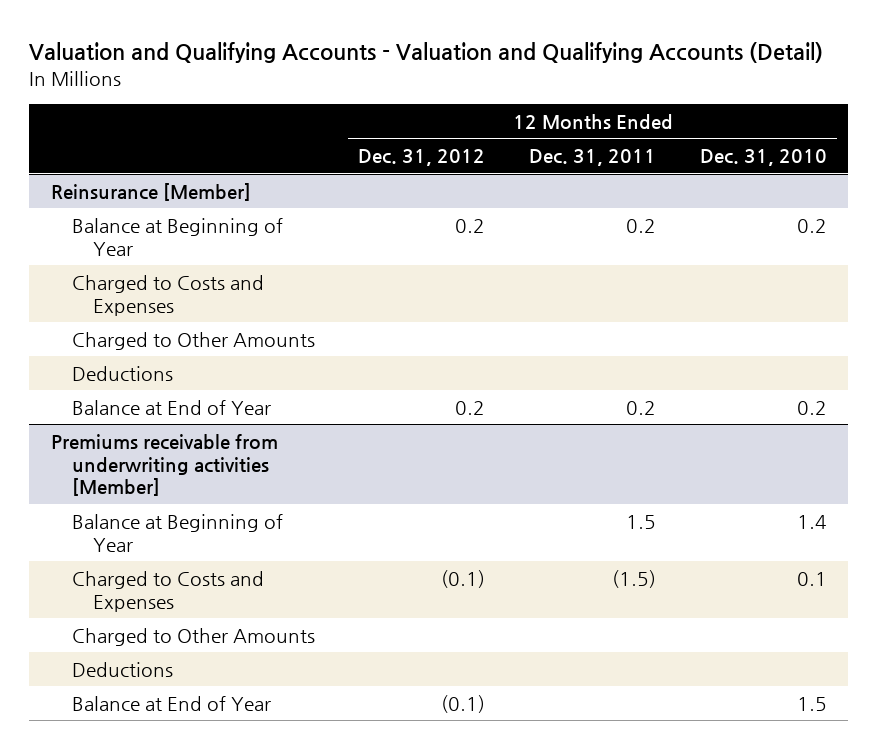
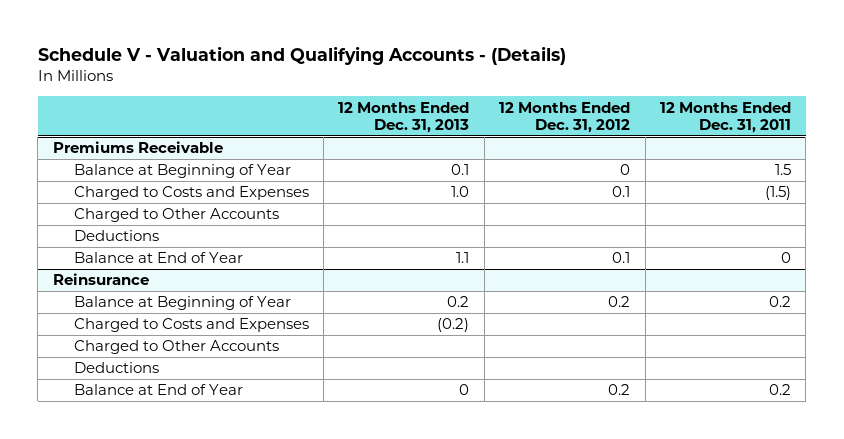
- Valuation and Qualifying Accounts - Valuation and Qualifying Accounts (Detail)
+ Schedule V - Valuation and Qualifying Accounts - (Details)
- | 12 Months Ended Dec. 31, 2012 | 12 Months Ended Dec. 31, 2011 | 12 Months Ended Dec. 31, 2010
+ | 12 Months Ended Dec. 31, 2013 | 12 Months Ended Dec. 31, 2012 | 12 Months Ended Dec. 31, 2011
- Reinsurance [Member]
+ Premiums Receivable
+ Balance at Beginning of Year | 0.1 | 0 | 1.5
+ Charged to Costs and Expenses | 1.0 | 0.1 | (1.5)
+ Charged to Other Accounts
+ Deductions
+ Balance at End of Year | 1.1 | 0.1 | 0
+ Reinsurance
- Charged to Other Amounts
+ Charged to Other Accounts
- Premiums receivable from underwriting activities [Member]
- Balance at Beginning of Year | | 1.5 | 1.4
- Charged to Costs and Expenses | (0.1) | (1.5) | 0.1
- Charged to Other Amounts
- Deductions
- Balance at End of Year | (0.1) | | 1.5

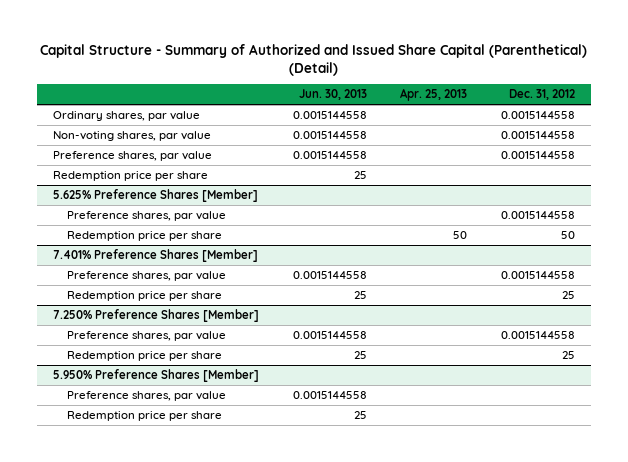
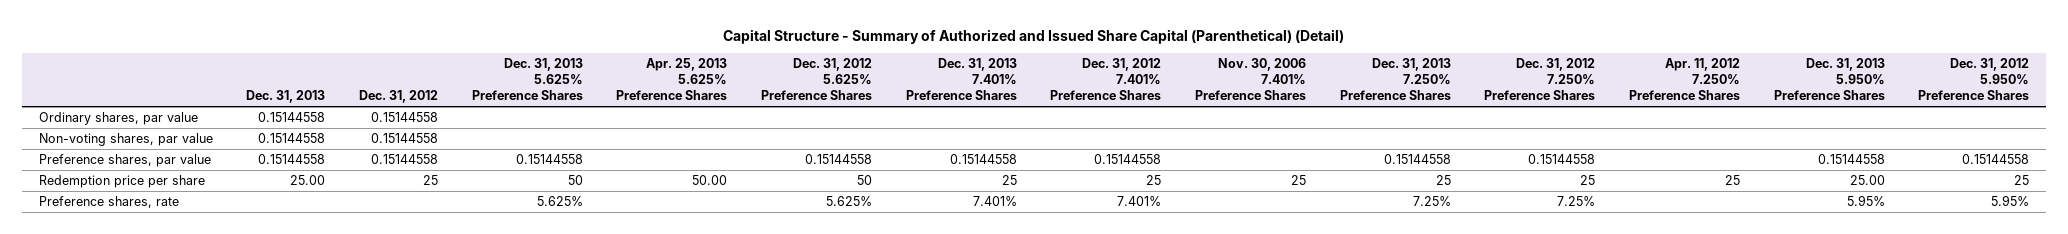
- | Jun. 30, 2013 | Apr. 25, 2013 | Dec. 31, 2012
+ | Dec. 31, 2013 | Dec. 31, 2012 | Dec. 31, 2013 5.625% Preference Shares | Apr. 25, 2013 5.625% Preference Shares | Dec. 31, 2012 5.625% Preference Shares | Dec. 31, 2013 7.401% Preference Shares | Dec. 31, 2012 7.401% Preference Shares | Nov. 30, 2006 7.401% Preference Shares | Dec. 31, 2013 7.250% Preference Shares | Dec. 31, 2012 7.250% Preference Shares | Apr. 11, 2012 7.250% Preference Shares | Dec. 31, 2013 5.950% Preference Shares | Dec. 31, 2012 5.950% Preference Shares
- Ordinary shares, par value | 0.0015144558 | | 0.0015144558
- Non-voting shares, par value | 0.0015144558 | | 0.0015144558
- Preference shares, par value | 0.0015144558 | | 0.0015144558
- Redemption price per share | 25 | |
- 5.625% Preference Shares [Member]
- Preference shares, par value | | | 0.0015144558
- Redemption price per share | | 50 | 50
- 7.401% Preference Shares [Member]
- Preference shares, par value | 0.0015144558 | | 0.0015144558
- Redemption price per share | 25 | | 25
- 7.250% Preference Shares [Member]
- Preference shares, par value | 0.0015144558 | | 0.0015144558
+ Ordinary shares, par value | 0.15144558 | 0.15144558 | | | | | | | | | | |
+ Non-voting shares, par value | 0.15144558 | 0.15144558 | | | | | | | | | | |
+ Preference shares, par value | 0.15144558 | 0.15144558 | 0.15144558 | | 0.15144558 | 0.15144558 | 0.15144558 | | 0.15144558 | 0.15144558 | | 0.15144558 | 0.15144558
- 5.950% Preference Shares [Member]
- Preference shares, par value | 0.0015144558 | |
- Redemption price per share | 25 | |
+ Preference shares, rate | | | 5.625% | | 5.625% | 7.401% | 7.401% | | 7.25% | 7.25% | | 5.95% | 5.95%

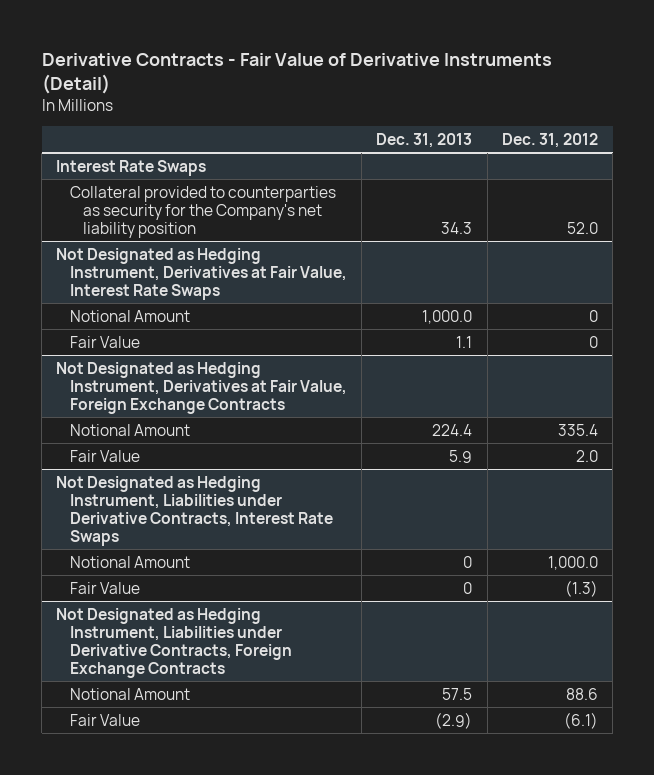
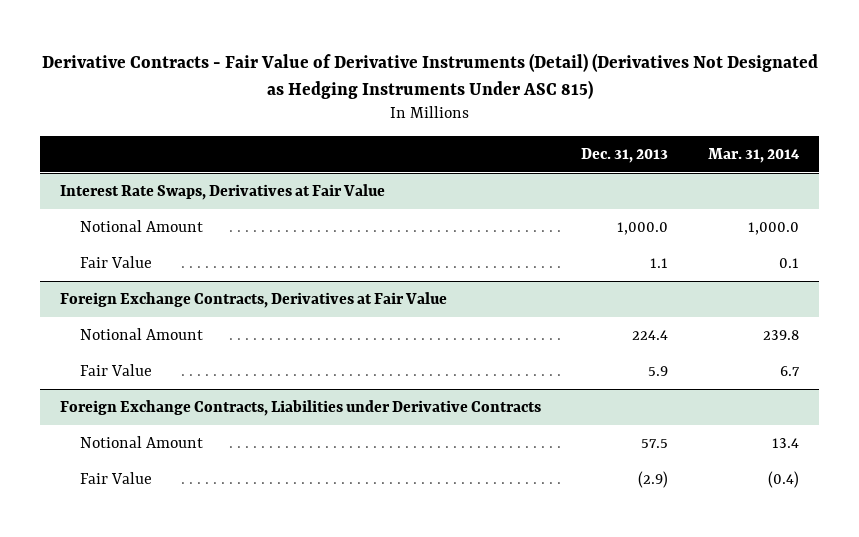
- Derivative Contracts - Fair Value of Derivative Instruments (Detail)
+ Derivative Contracts - Fair Value of Derivative Instruments (Detail) (Derivatives Not Designated as Hedging Instruments Under ASC 815)
- | Dec. 31, 2013 | Dec. 31, 2012
+ | Dec. 31, 2013 | Mar. 31, 2014
- Interest Rate Swaps
- Collateral provided to counterparties as security for the Company's net liability position | 34.3 | 52.0
- Not Designated as Hedging Instrument, Derivatives at Fair Value, Interest Rate Swaps
+ Interest Rate Swaps, Derivatives at Fair Value
- Not Designated as Hedging Instrument, Derivatives at Fair Value, Foreign Exchange Contracts
+ Foreign Exchange Contracts, Derivatives at Fair Value
- Not Designated as Hedging Instrument, Liabilities under Derivative Contracts, Interest Rate Swaps
- Notional Amount | 0 | 1,000.0
- Fair Value | 0 | (1.3)
- Not Designated as Hedging Instrument, Liabilities under Derivative Contracts, Foreign Exchange Contracts
+ Foreign Exchange Contracts, Liabilities under Derivative Contracts

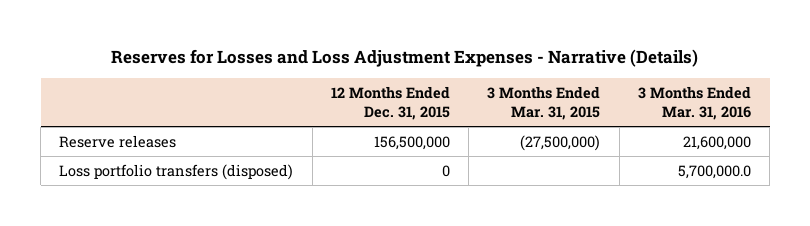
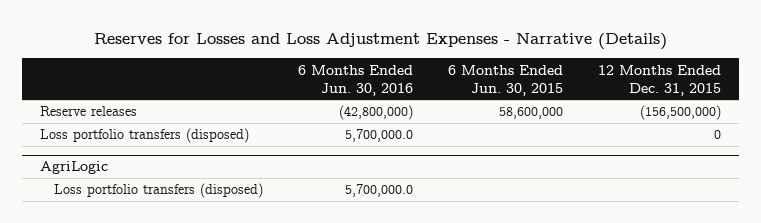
- | 12 Months Ended Dec. 31, 2015 | 3 Months Ended Mar. 31, 2015 | 3 Months Ended Mar. 31, 2016
+ | 6 Months Ended Jun. 30, 2016 | 6 Months Ended Jun. 30, 2015 | 12 Months Ended Dec. 31, 2015
- Reserve releases | 156,500,000 | (27,500,000) | 21,600,000
+ Reserve releases | (42,800,000) | 58,600,000 | (156,500,000)
+ AgriLogic
+ Loss portfolio transfers (disposed) | 5,700,000.0 | |

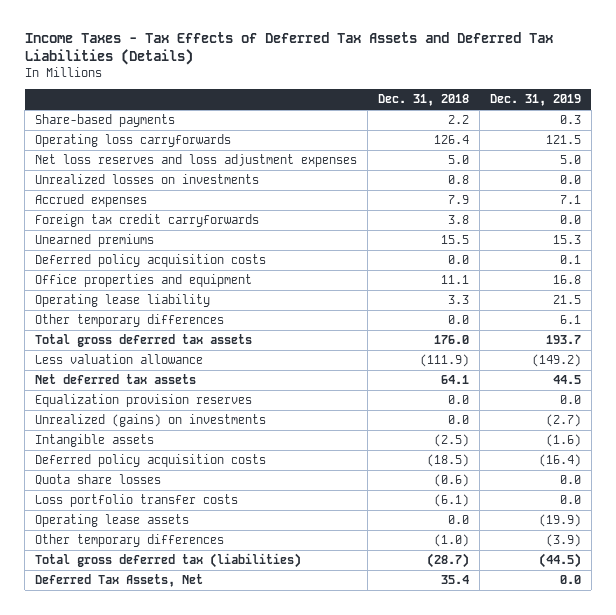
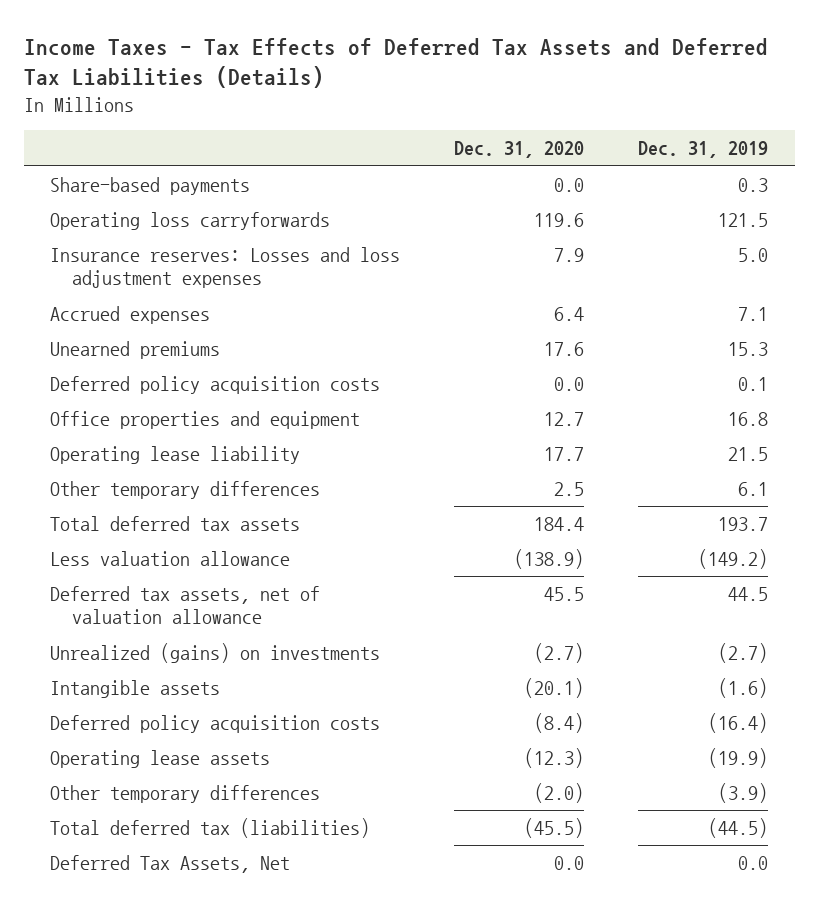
- | Dec. 31, 2018 | Dec. 31, 2019
+ | Dec. 31, 2020 | Dec. 31, 2019
- Net loss reserves and loss adjustment expenses | 5.0 | 5.0
- Unrealized losses on investments | 0.8 | 0.0
+ Insurance reserves: Losses and loss adjustment expenses | 7.9 | 5.0
- Foreign tax credit carryforwards | 3.8 | 0.0
- Total gross deferred tax assets | 176.0 | 193.7
+ Total deferred tax assets | 184.4 | 193.7
- Net deferred tax assets | 64.1 | 44.5
- Equalization provision reserves | 0.0 | 0.0
+ Deferred tax assets, net of valuation allowance | 45.5 | 44.5
- Quota share losses | (0.6) | 0.0
- Loss portfolio transfer costs | (6.1) | 0.0
- Total gross deferred tax (liabilities) | (28.7) | (44.5)
+ Total deferred tax (liabilities) | (45.5) | (44.5)

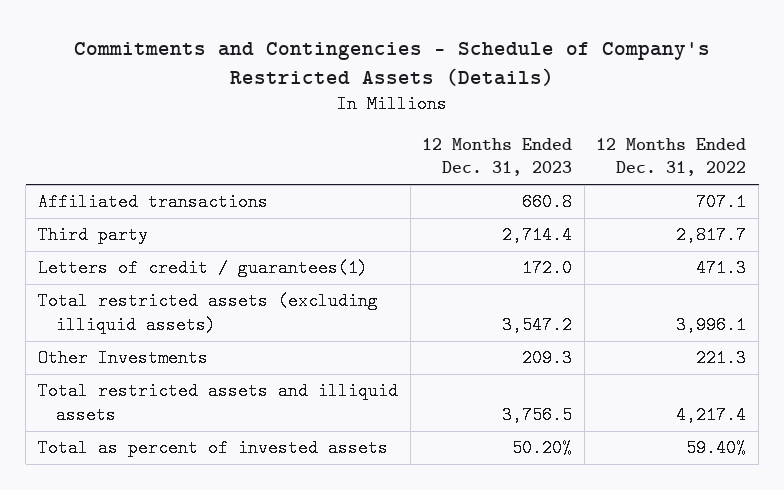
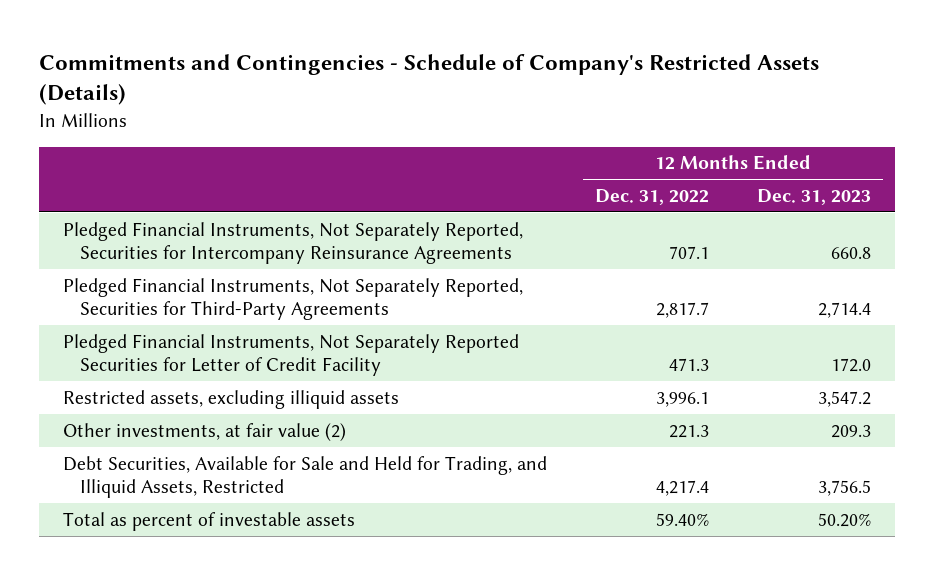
- | 12 Months Ended Dec. 31, 2023 | 12 Months Ended Dec. 31, 2022
+ | 12 Months Ended Dec. 31, 2022 | 12 Months Ended Dec. 31, 2023
- Affiliated transactions | 660.8 | 707.1
- Third party | 2,714.4 | 2,817.7
- Letters of credit / guarantees(1) | 172.0 | 471.3
- Total restricted assets (excluding illiquid assets) | 3,547.2 | 3,996.1
- Other Investments | 209.3 | 221.3
- Total restricted assets and illiquid assets | 3,756.5 | 4,217.4
- Total as percent of invested assets | 50.20% | 59.40%
+ Pledged Financial Instruments, Not Separately Reported, Securities for Intercompany Reinsurance Agreements | 707.1 | 660.8
+ Pledged Financial Instruments, Not Separately Reported, Securities for Third-Party Agreements | 2,817.7 | 2,714.4
+ Pledged Financial Instruments, Not Separately Reported Securities for Letter of Credit Facility | 471.3 | 172.0
+ Restricted assets, excluding illiquid assets | 3,996.1 | 3,547.2
+ Other investments, at fair value (2) | 221.3 | 209.3
+ Debt Securities, Available for Sale and Held for Trading, and Illiquid Assets, Restricted | 4,217.4 | 3,756.5
+ Total as percent of investable assets | 59.40% | 50.20%

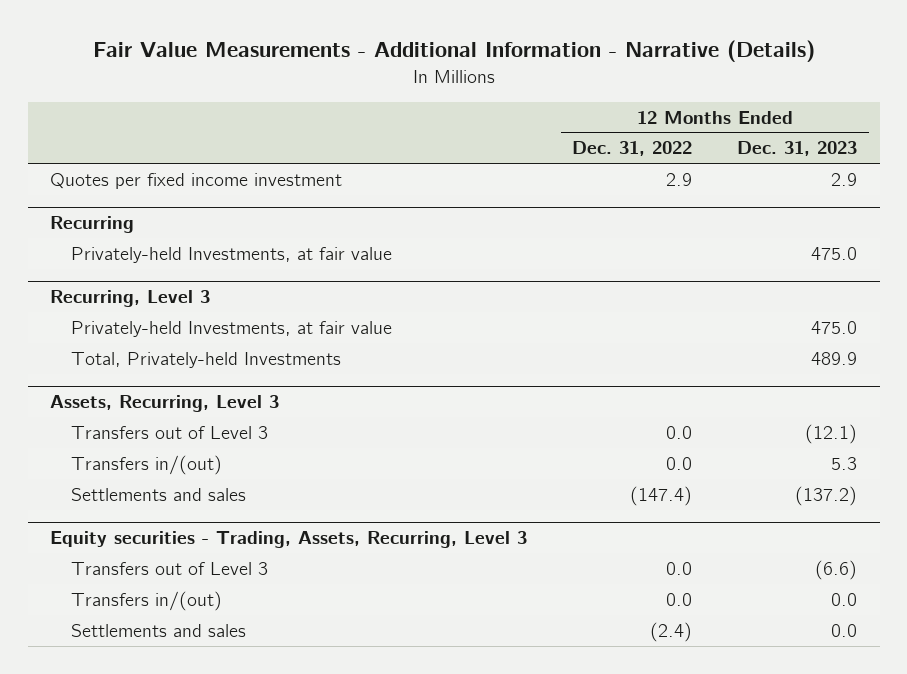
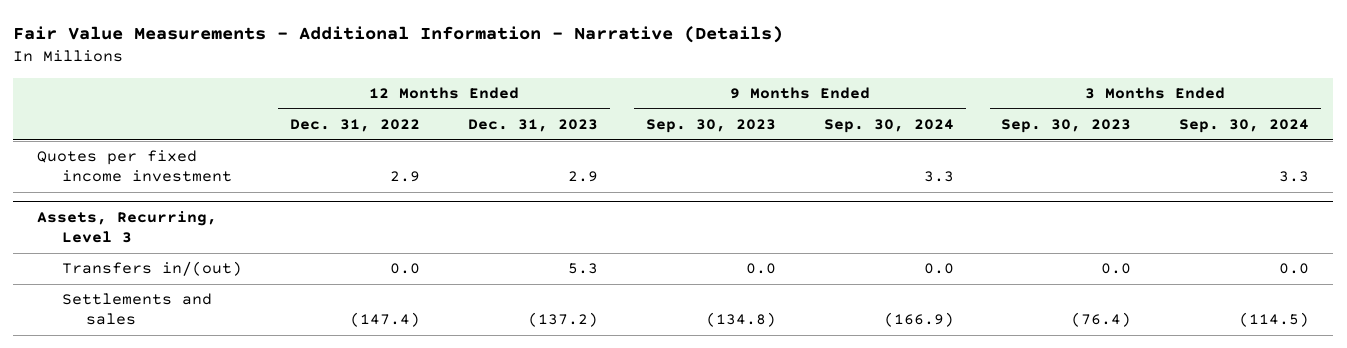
- | 12 Months Ended Dec. 31, 2022 | 12 Months Ended Dec. 31, 2023
+ | 12 Months Ended Dec. 31, 2022 | 12 Months Ended Dec. 31, 2023 | 9 Months Ended Sep. 30, 2023 | 9 Months Ended Sep. 30, 2024 | 3 Months Ended Sep. 30, 2023 | 3 Months Ended Sep. 30, 2024
- Recurring
- Privately-held Investments, at fair value | | 475.0
- Recurring, Level 3
- Privately-held Investments, at fair value | | 475.0
- Total, Privately-held Investments | | 489.9
@ Assets, Recurring, Level 3
- Transfers out of Level 3 | 0.0 | (12.1)
- Equity securities - Trading, Assets, Recurring, Level 3
- Transfers out of Level 3 | 0.0 | (6.6)
- Transfers in/(out) | 0.0 | 0.0
- Settlements and sales | (2.4) | 0.0

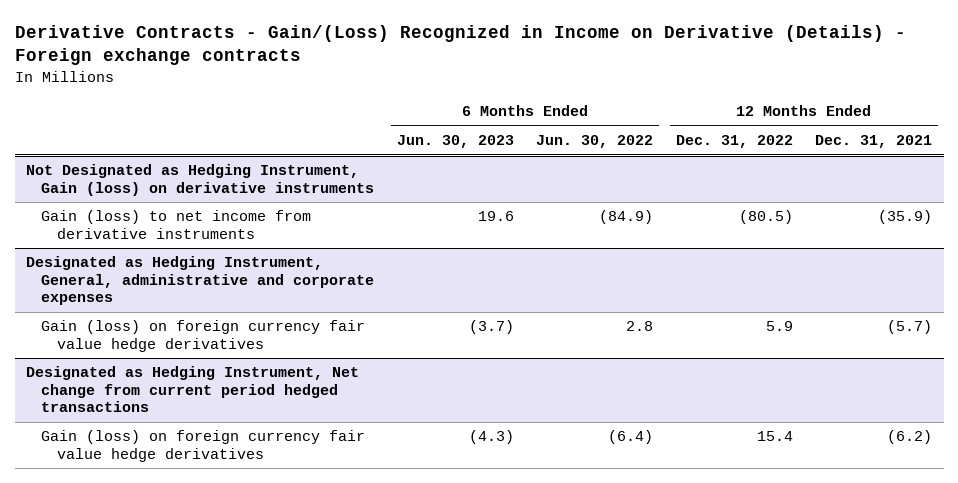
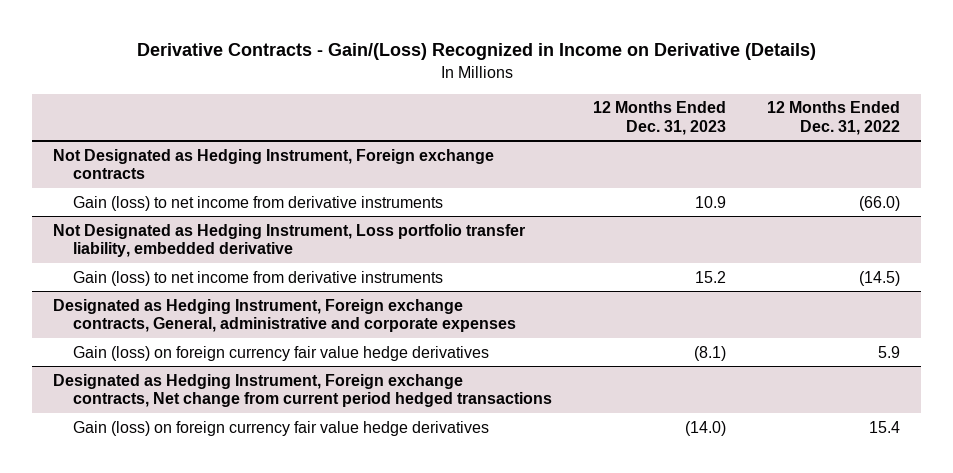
- Derivative Contracts - Gain/(Loss) Recognized in Income on Derivative (Details) - Foreign exchange contracts
+ Derivative Contracts - Gain/(Loss) Recognized in Income on Derivative (Details)
- | 6 Months Ended Jun. 30, 2023 | 6 Months Ended Jun. 30, 2022 | 12 Months Ended Dec. 31, 2022 | 12 Months Ended Dec. 31, 2021
+ | 12 Months Ended Dec. 31, 2023 | 12 Months Ended Dec. 31, 2022
- Not Designated as Hedging Instrument, Gain (loss) on derivative instruments
- Gain (loss) to net income from derivative instruments | 19.6 | (84.9) | (80.5) | (35.9)
- Designated as Hedging Instrument, General, administrative and corporate expenses
+ Not Designated as Hedging Instrument, Foreign exchange contracts
+ Gain (loss) to net income from derivative instruments | 10.9 | (66.0)
+ Not Designated as Hedging Instrument, Loss portfolio transfer liability, embedded derivative
+ Gain (loss) to net income from derivative instruments | 15.2 | (14.5)
+ Designated as Hedging Instrument, Foreign exchange contracts, General, administrative and corporate expenses
- Designated as Hedging Instrument, Net change from current period hedged transactions
+ Designated as Hedging Instrument, Foreign exchange contracts, Net change from current period hedged transactions

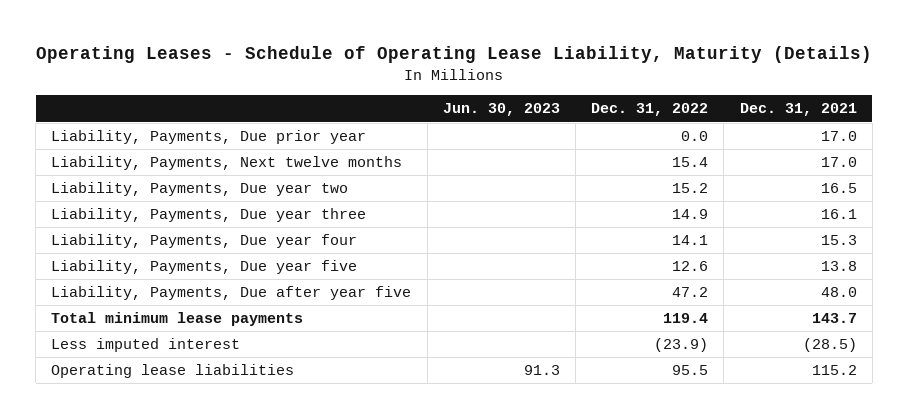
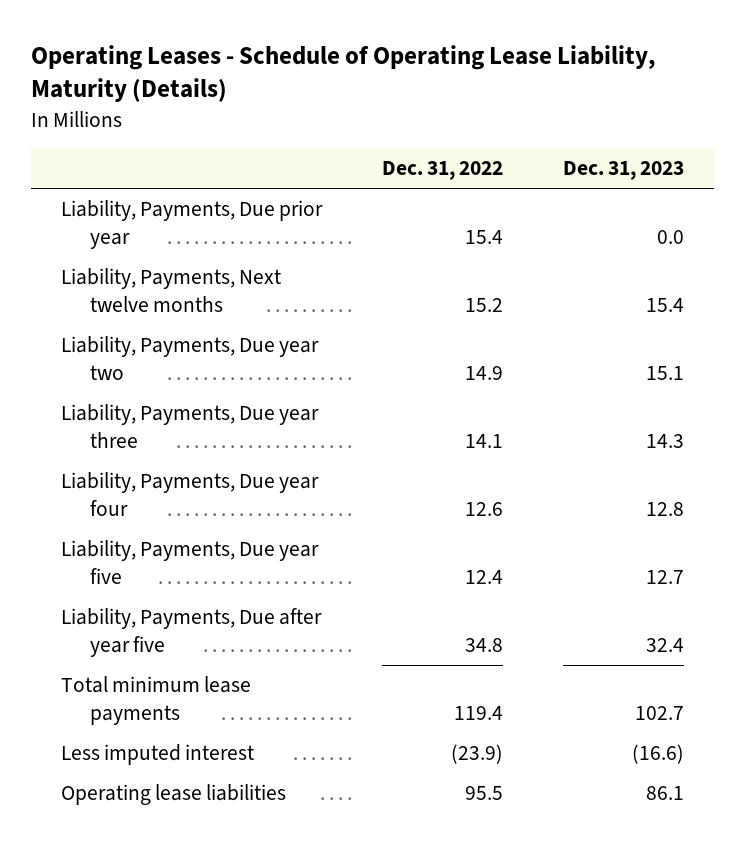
- | Jun. 30, 2023 | Dec. 31, 2022 | Dec. 31, 2021
+ | Dec. 31, 2022 | Dec. 31, 2023
- Liability, Payments, Due prior year | | 0.0 | 17.0
- Liability, Payments, Next twelve months | | 15.4 | 17.0
- Liability, Payments, Due year two | | 15.2 | 16.5
- Liability, Payments, Due year three | | 14.9 | 16.1
- Liability, Payments, Due year four | | 14.1 | 15.3
- Liability, Payments, Due year five | | 12.6 | 13.8
- Liability, Payments, Due after year five | | 47.2 | 48.0
+ Liability, Payments, Due prior year | 15.4 | 0.0
+ Liability, Payments, Next twelve months | 15.2 | 15.4
+ Liability, Payments, Due year two | 14.9 | 15.1
+ Liability, Payments, Due year three | 14.1 | 14.3
+ Liability, Payments, Due year four | 12.6 | 12.8
+ Liability, Payments, Due year five | 12.4 | 12.7
+ Liability, Payments, Due after year five | 34.8 | 32.4

